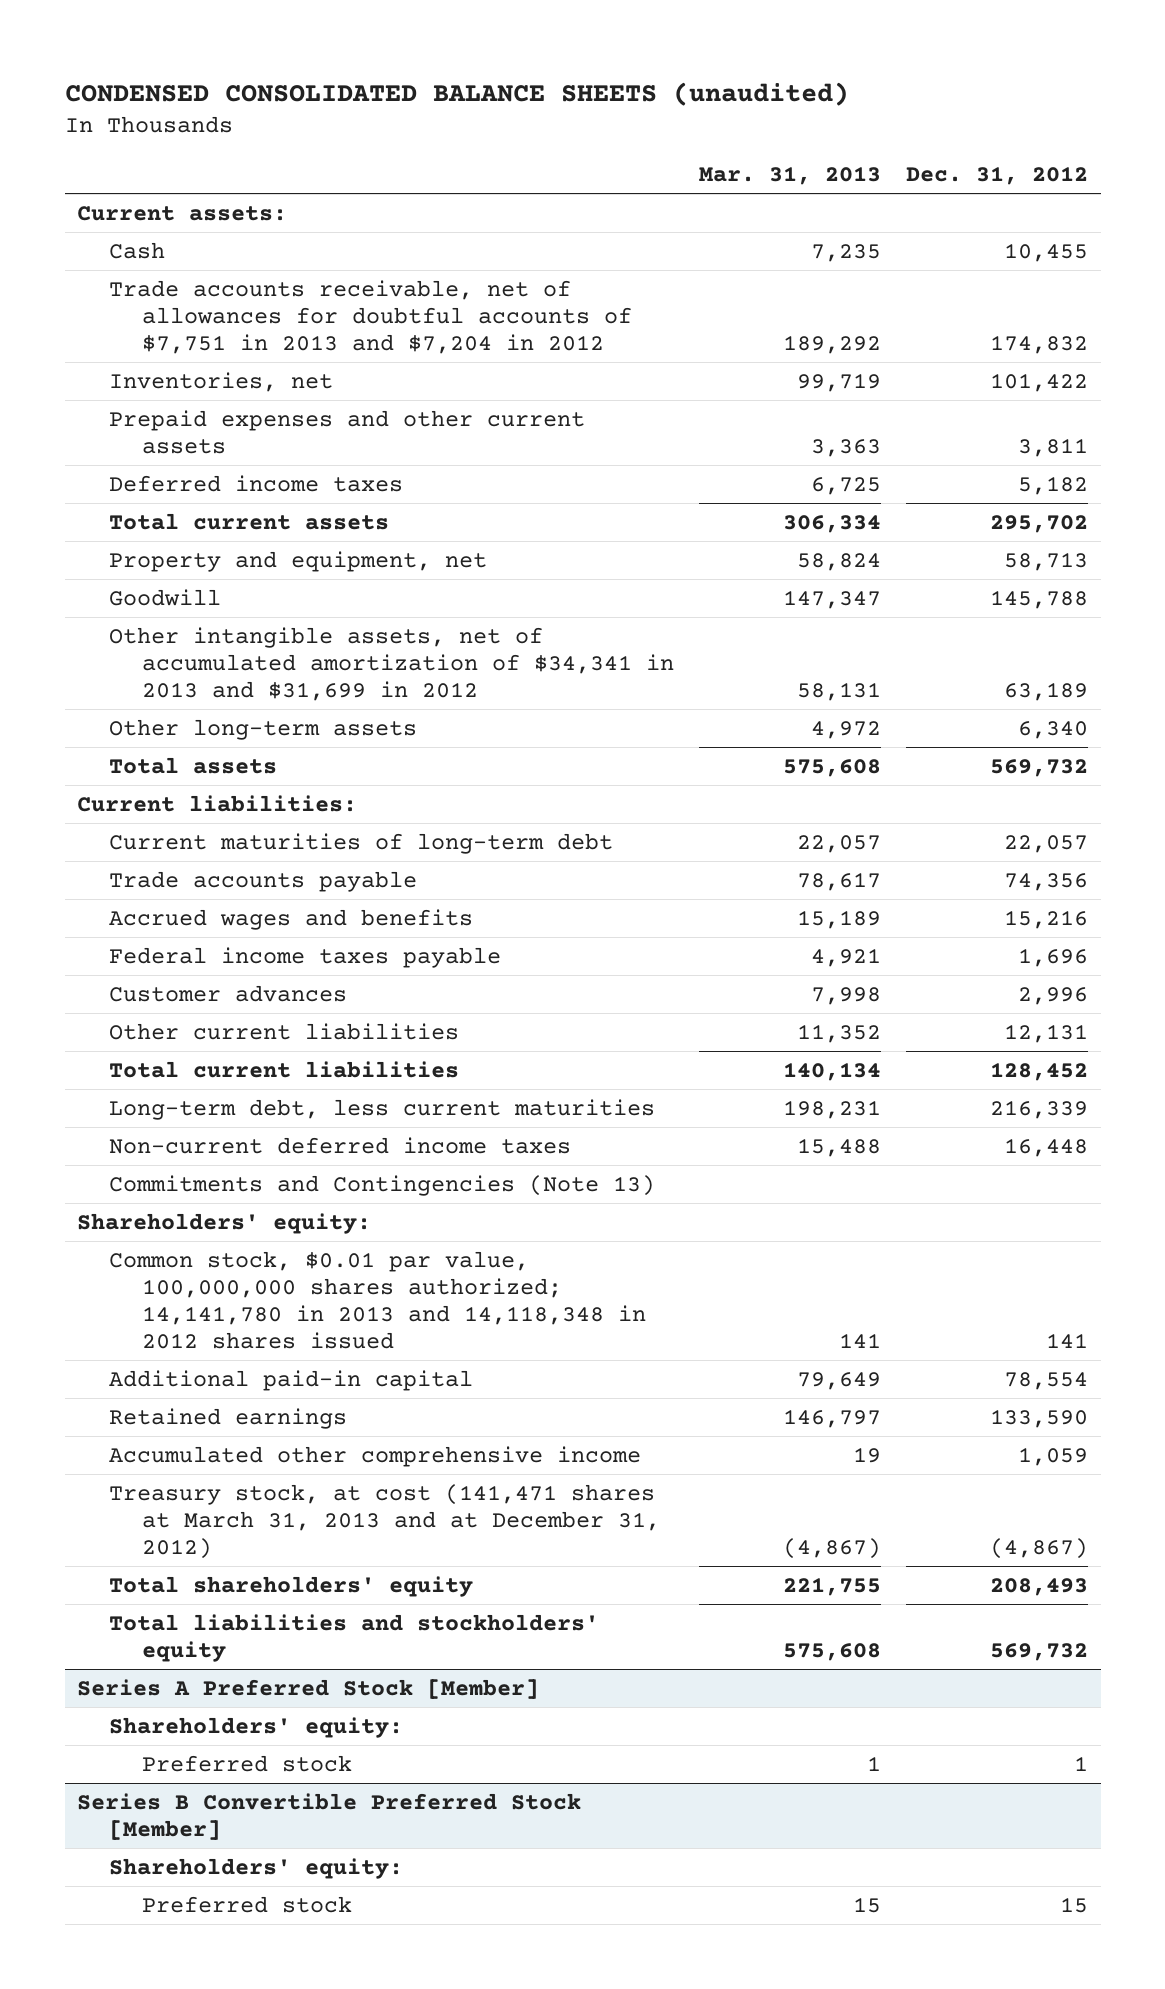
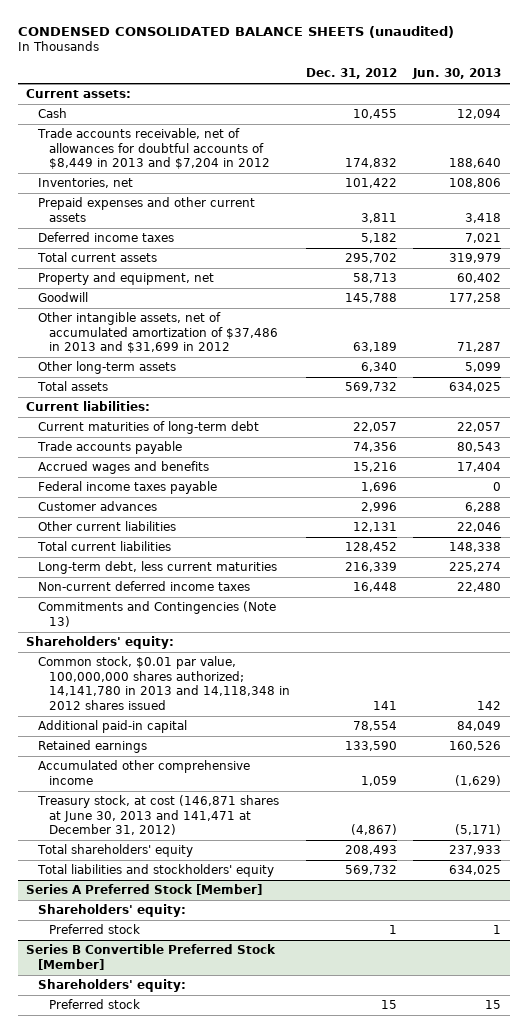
- | Mar. 31, 2013 | Dec. 31, 2012
+ | Dec. 31, 2012 | Jun. 30, 2013
- Trade accounts receivable, net of allowances for doubtful accounts of $7,751 in 2013 and $7,204 in 2012 | 189,292 | 174,832
+ Trade accounts receivable, net of allowances for doubtful accounts of $8,449 in 2013 and $7,204 in 2012 | 174,832 | 188,640
- Other intangible assets, net of accumulated amortization of $34,341 in 2013 and $31,699 in 2012 | 58,131 | 63,189
+ Other intangible assets, net of accumulated amortization of $37,486 in 2013 and $31,699 in 2012 | 63,189 | 71,287
- Treasury stock, at cost (141,471 shares at March 31, 2013 and at December 31, 2012) | (4,867) | (4,867)
+ Treasury stock, at cost (146,871 shares at June 30, 2013 and 141,471 at December 31, 2012) | (4,867) | (5,171)

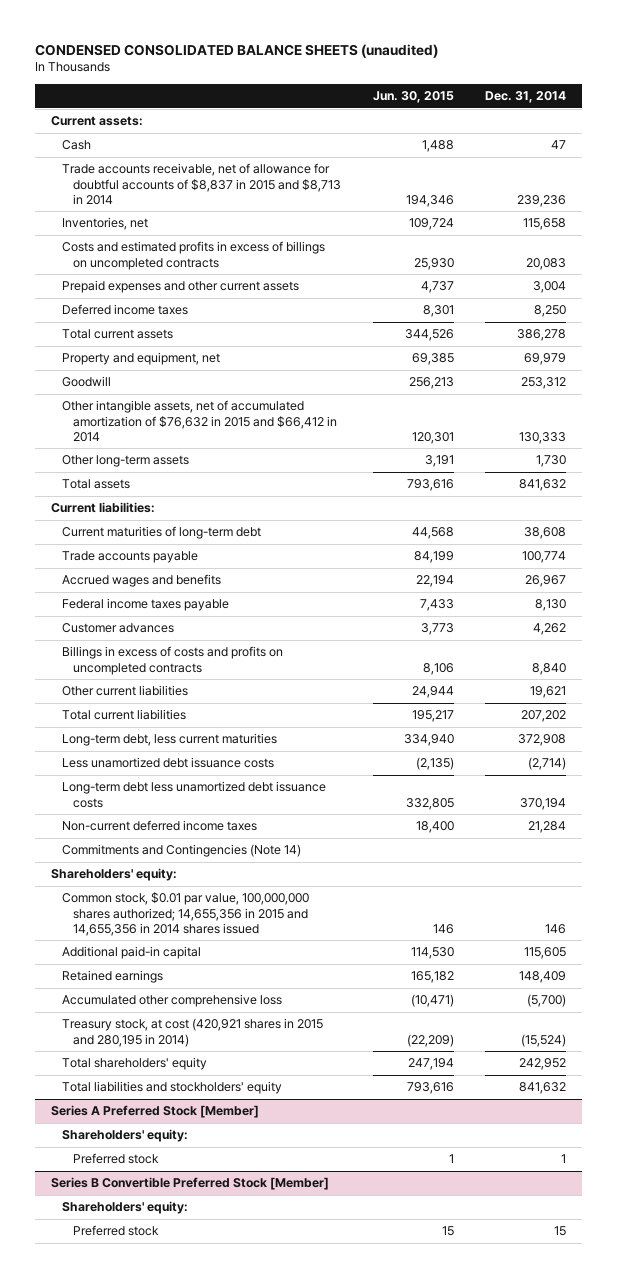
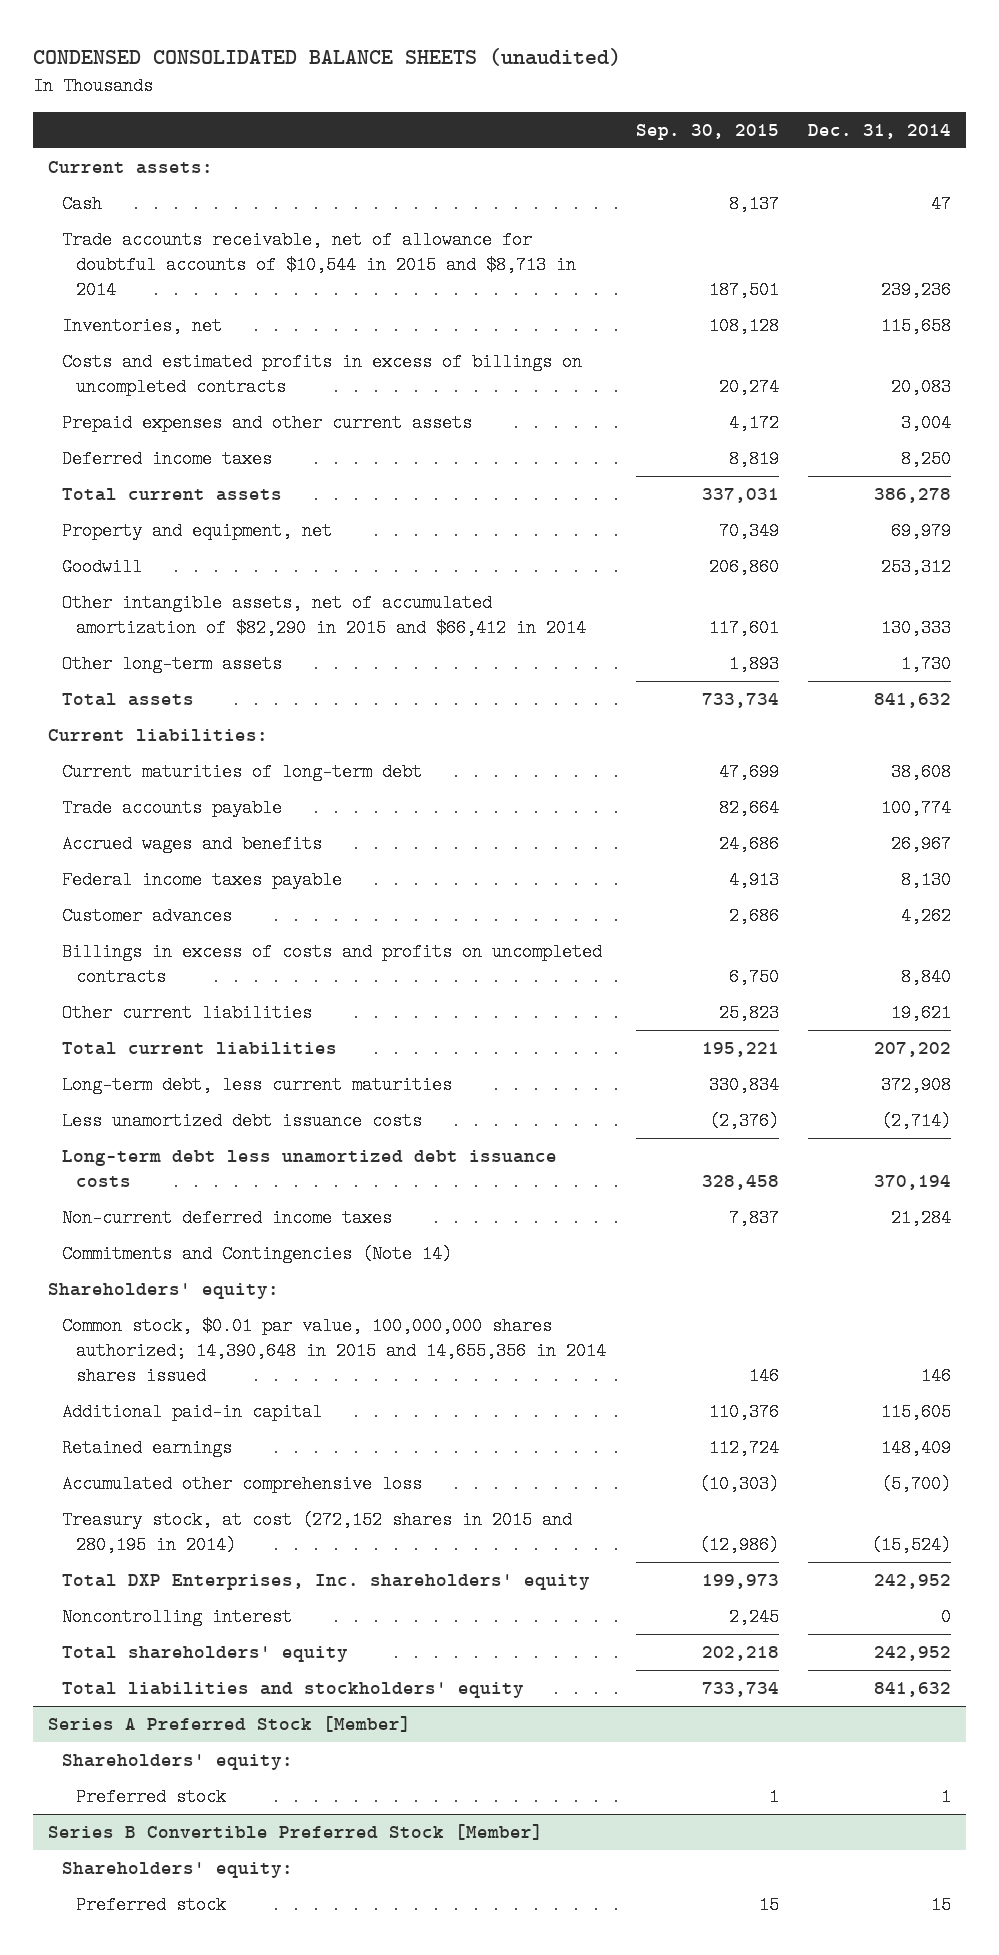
- | Jun. 30, 2015 | Dec. 31, 2014
+ | Sep. 30, 2015 | Dec. 31, 2014
- Trade accounts receivable, net of allowance for doubtful accounts of $8,837 in 2015 and $8,713 in 2014 | 194,346 | 239,236
+ Trade accounts receivable, net of allowance for doubtful accounts of $10,544 in 2015 and $8,713 in 2014 | 187,501 | 239,236
- Other intangible assets, net of accumulated amortization of $76,632 in 2015 and $66,412 in 2014 | 120,301 | 130,333
+ Other intangible assets, net of accumulated amortization of $82,290 in 2015 and $66,412 in 2014 | 117,601 | 130,333
- Common stock, $0.01 par value, 100,000,000 shares authorized; 14,655,356 in 2015 and 14,655,356 in 2014 shares issued | 146 | 146
+ Common stock, $0.01 par value, 100,000,000 shares authorized; 14,390,648 in 2015 and 14,655,356 in 2014 shares issued | 146 | 146
- Treasury stock, at cost (420,921 shares in 2015 and 280,195 in 2014) | (22,209) | (15,524)
+ Treasury stock, at cost (272,152 shares in 2015 and 280,195 in 2014) | (12,986) | (15,524)
+ Total DXP Enterprises, Inc. shareholders' equity | 199,973 | 242,952
+ Noncontrolling interest | 2,245 | 0

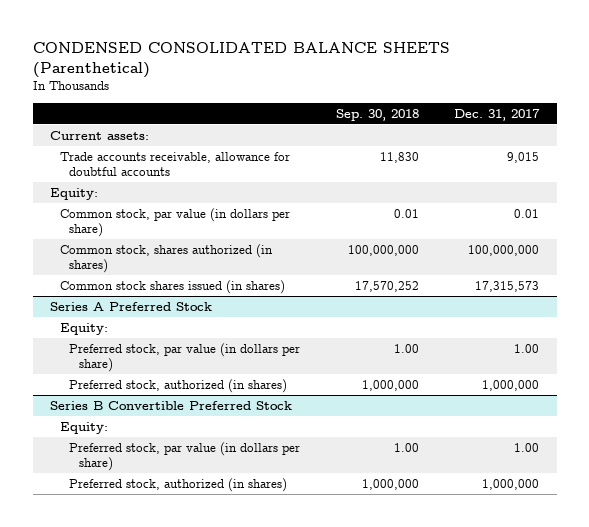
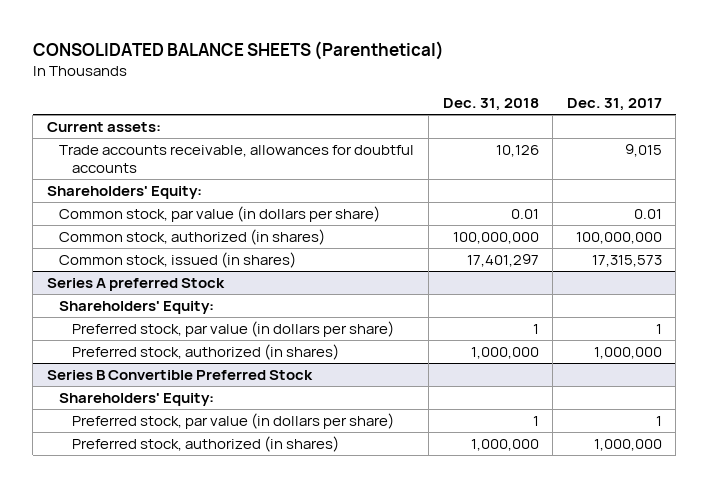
- CONDENSED CONSOLIDATED BALANCE SHEETS (Parenthetical)
+ CONSOLIDATED BALANCE SHEETS (Parenthetical)
- | Sep. 30, 2018 | Dec. 31, 2017
+ | Dec. 31, 2018 | Dec. 31, 2017
- Trade accounts receivable, allowance for doubtful accounts | 11,830 | 9,015
- Equity:
+ Trade accounts receivable, allowances for doubtful accounts | 10,126 | 9,015
+ Shareholders' Equity:
- Common stock, shares authorized (in shares) | 100,000,000 | 100,000,000
- Common stock shares issued (in shares) | 17,570,252 | 17,315,573
- Series A Preferred Stock
- Equity:
- Preferred stock, par value (in dollars per share) | 1.00 | 1.00
+ Common stock, authorized (in shares) | 100,000,000 | 100,000,000
+ Common stock, issued (in shares) | 17,401,297 | 17,315,573
+ Series A preferred Stock
+ Shareholders' Equity:
+ Preferred stock, par value (in dollars per share) | 1 | 1
@ Series B Convertible Preferred Stock
- Equity:
- Preferred stock, par value (in dollars per share) | 1.00 | 1.00
+ Shareholders' Equity:
+ Preferred stock, par value (in dollars per share) | 1 | 1

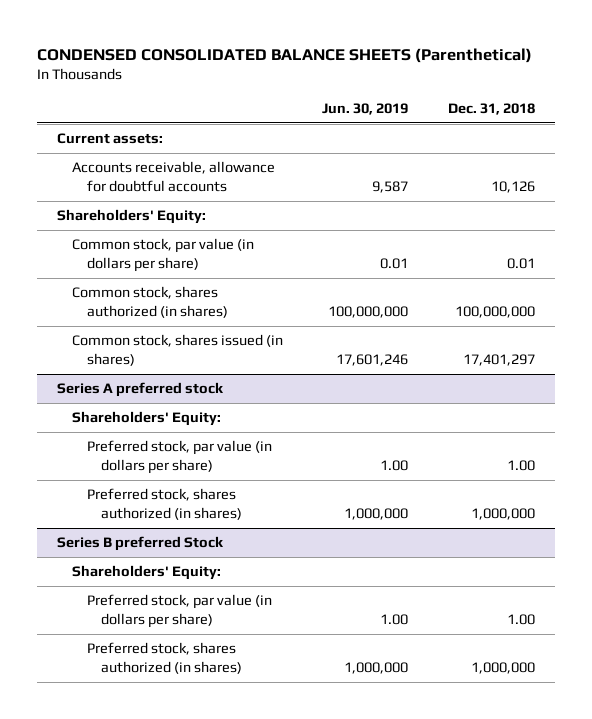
- CONSOLIDATED BALANCE SHEETS (Parenthetical)
+ CONDENSED CONSOLIDATED BALANCE SHEETS (Parenthetical)
- | Dec. 31, 2018 | Dec. 31, 2017
+ | Jun. 30, 2019 | Dec. 31, 2018
- Trade accounts receivable, allowances for doubtful accounts | 10,126 | 9,015
+ Accounts receivable, allowance for doubtful accounts | 9,587 | 10,126
- Common stock, authorized (in shares) | 100,000,000 | 100,000,000
- Common stock, issued (in shares) | 17,401,297 | 17,315,573
- Series A preferred Stock
+ Common stock, shares authorized (in shares) | 100,000,000 | 100,000,000
+ Common stock, shares issued (in shares) | 17,601,246 | 17,401,297
+ Series A preferred stock
- Preferred stock, par value (in dollars per share) | 1 | 1
- Preferred stock, authorized (in shares) | 1,000,000 | 1,000,000
- Series B Convertible Preferred Stock
+ Preferred stock, par value (in dollars per share) | 1.00 | 1.00
+ Preferred stock, shares authorized (in shares) | 1,000,000 | 1,000,000
+ Series B preferred Stock
- Preferred stock, par value (in dollars per share) | 1 | 1
- Preferred stock, authorized (in shares) | 1,000,000 | 1,000,000
+ Preferred stock, par value (in dollars per share) | 1.00 | 1.00
+ Preferred stock, shares authorized (in shares) | 1,000,000 | 1,000,000

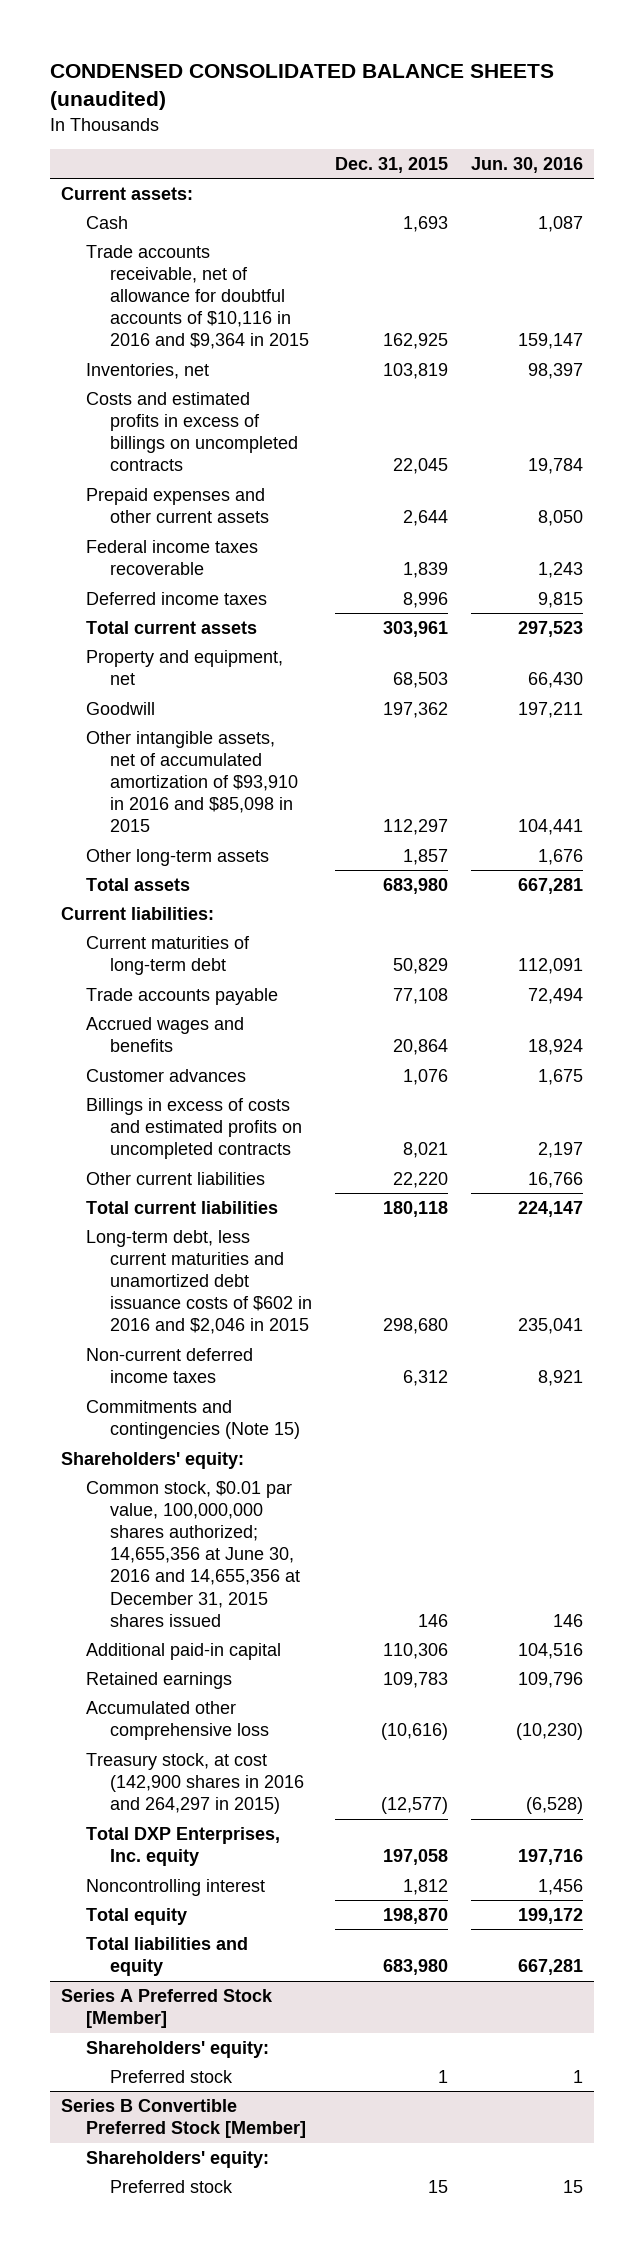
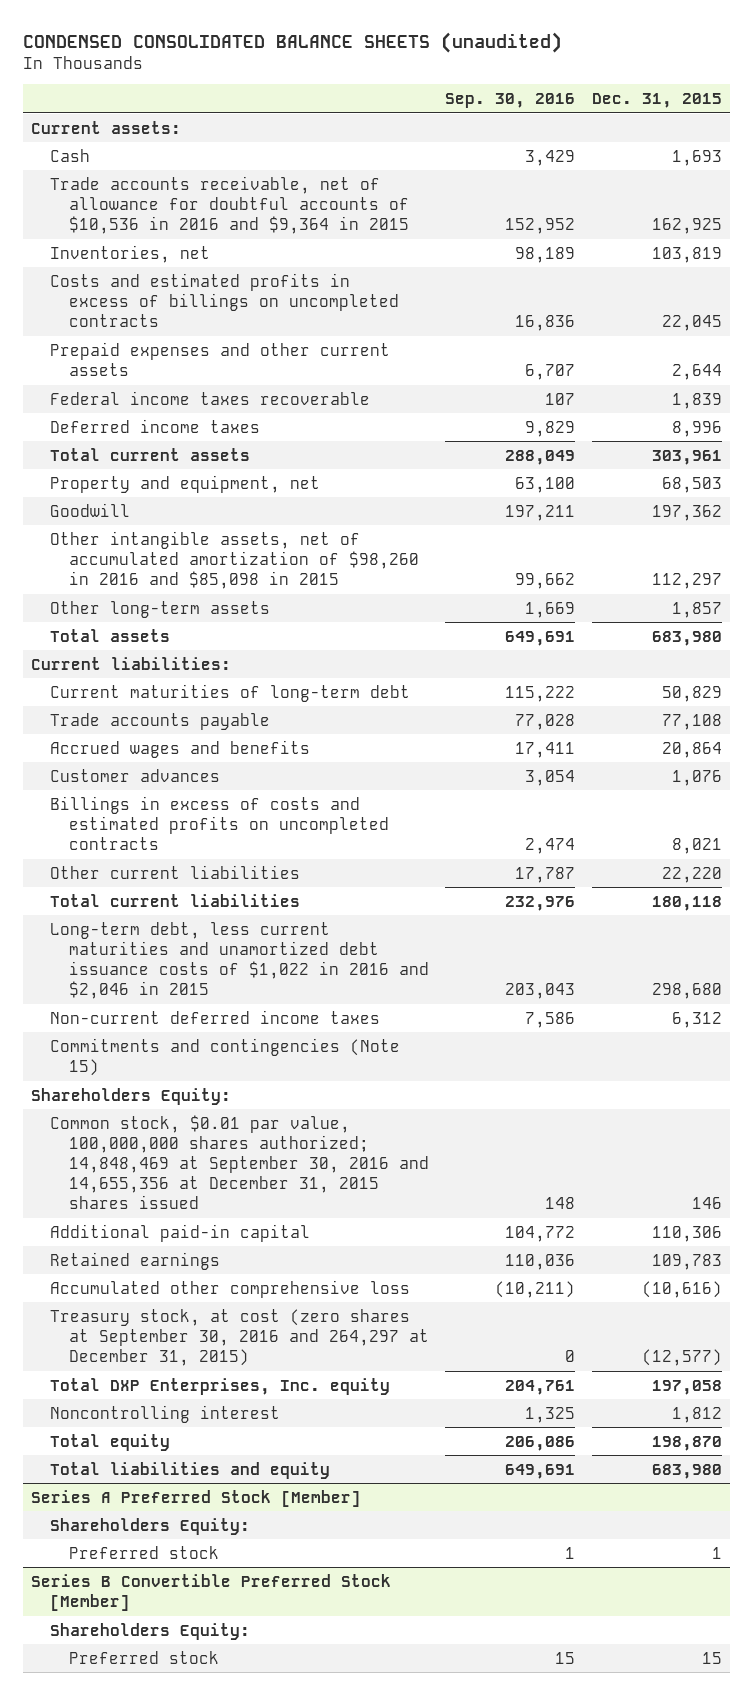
- | Dec. 31, 2015 | Jun. 30, 2016
+ | Sep. 30, 2016 | Dec. 31, 2015
- Trade accounts receivable, net of allowance for doubtful accounts of $10,116 in 2016 and $9,364 in 2015 | 162,925 | 159,147
+ Trade accounts receivable, net of allowance for doubtful accounts of $10,536 in 2016 and $9,364 in 2015 | 152,952 | 162,925
- Other intangible assets, net of accumulated amortization of $93,910 in 2016 and $85,098 in 2015 | 112,297 | 104,441
+ Other intangible assets, net of accumulated amortization of $98,260 in 2016 and $85,098 in 2015 | 99,662 | 112,297
- Long-term debt, less current maturities and unamortized debt issuance costs of $602 in 2016 and $2,046 in 2015 | 298,680 | 235,041
+ Long-term debt, less current maturities and unamortized debt issuance costs of $1,022 in 2016 and $2,046 in 2015 | 203,043 | 298,680
- Shareholders' equity:
- Common stock, $0.01 par value, 100,000,000 shares authorized; 14,655,356 at June 30, 2016 and 14,655,356 at December 31, 2015 shares issued | 146 | 146
+ Shareholders Equity:
+ Common stock, $0.01 par value, 100,000,000 shares authorized; 14,848,469 at September 30, 2016 and 14,655,356 at December 31, 2015 shares issued | 148 | 146
- Treasury stock, at cost (142,900 shares in 2016 and 264,297 in 2015) | (12,577) | (6,528)
+ Treasury stock, at cost (zero shares at September 30, 2016 and 264,297 at December 31, 2015) | 0 | (12,577)
@ Series A Preferred Stock [Member]
- Shareholders' equity:
+ Shareholders Equity:
@ Series B Convertible Preferred Stock [Member]
- Shareholders' equity:
+ Shareholders Equity:

